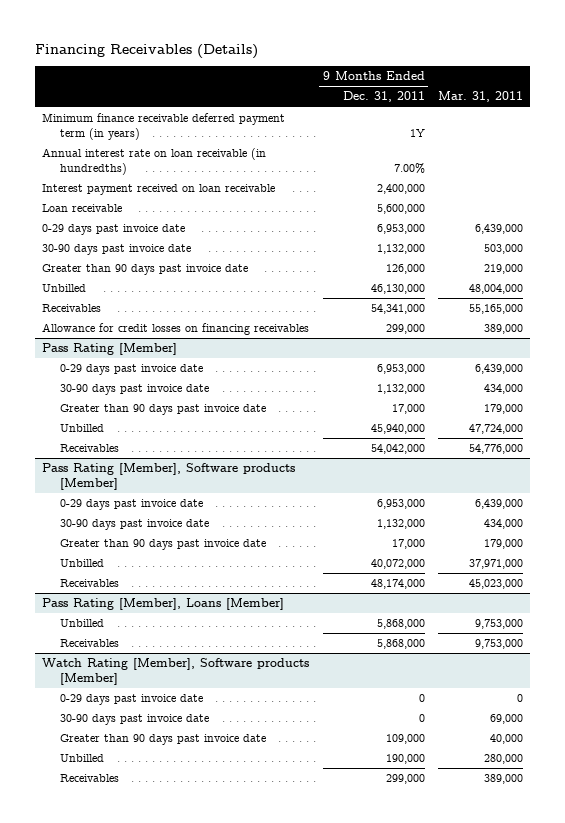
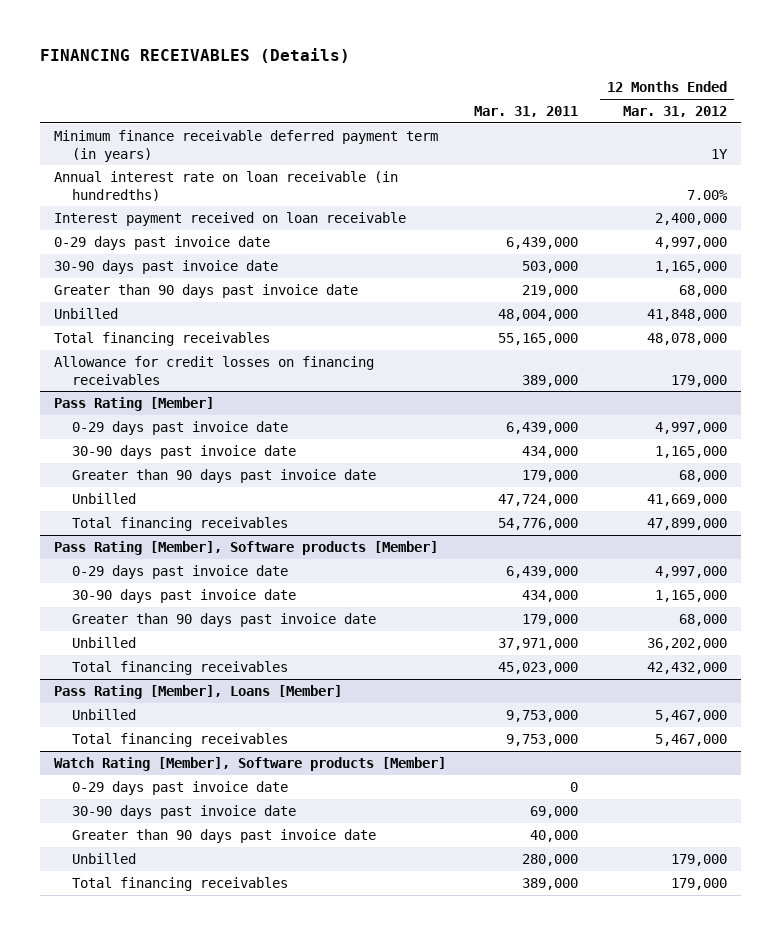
- Financing Receivables (Details)
+ FINANCING RECEIVABLES (Details)
- | 9 Months Ended Dec. 31, 2011 | Mar. 31, 2011
+ | Mar. 31, 2011 | 12 Months Ended Mar. 31, 2012
- Loan receivable | 5,600,000 |
- Receivables | 54,341,000 | 55,165,000
+ Total financing receivables | 55,165,000 | 48,078,000
@ Pass Rating [Member]
- Receivables | 54,042,000 | 54,776,000
+ Total financing receivables | 54,776,000 | 47,899,000
@ Pass Rating [Member], Software products [Member]
- Receivables | 48,174,000 | 45,023,000
+ Total financing receivables | 45,023,000 | 42,432,000
@ Pass Rating [Member], Loans [Member]
- Receivables | 5,868,000 | 9,753,000
+ Total financing receivables | 9,753,000 | 5,467,000
@ Watch Rating [Member], Software products [Member]
- Receivables | 299,000 | 389,000
+ Total financing receivables | 389,000 | 179,000

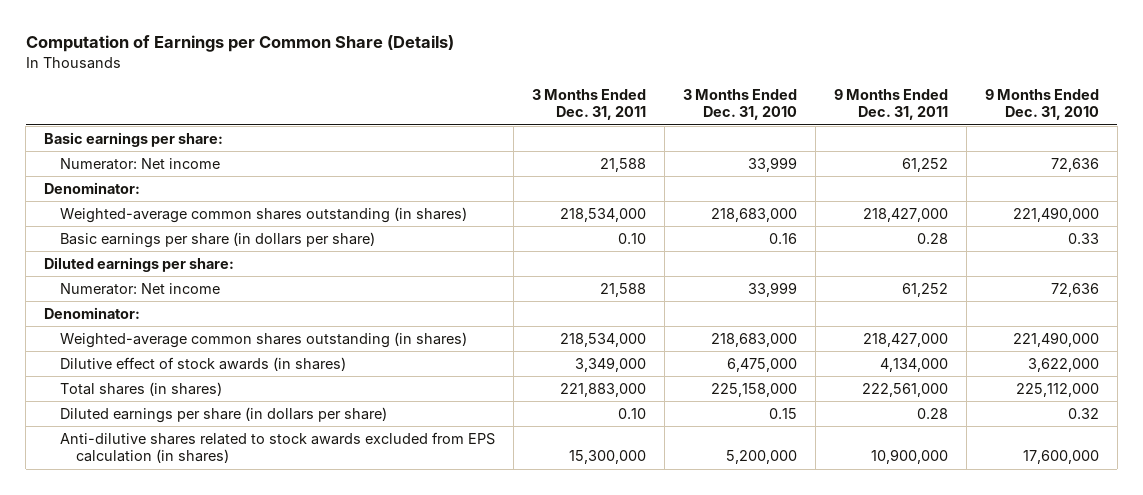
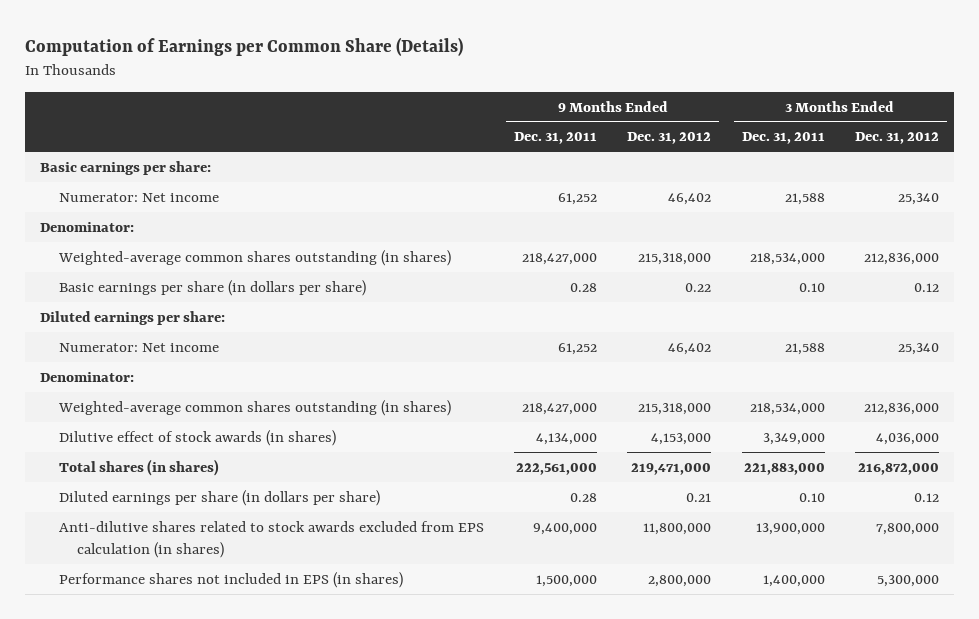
- | 3 Months Ended Dec. 31, 2011 | 3 Months Ended Dec. 31, 2010 | 9 Months Ended Dec. 31, 2011 | 9 Months Ended Dec. 31, 2010
+ | 9 Months Ended Dec. 31, 2011 | 9 Months Ended Dec. 31, 2012 | 3 Months Ended Dec. 31, 2011 | 3 Months Ended Dec. 31, 2012
- Anti-dilutive shares related to stock awards excluded from EPS calculation (in shares) | 15,300,000 | 5,200,000 | 10,900,000 | 17,600,000
+ Anti-dilutive shares related to stock awards excluded from EPS calculation (in shares) | 9,400,000 | 11,800,000 | 13,900,000 | 7,800,000
+ Performance shares not included in EPS (in shares) | 1,500,000 | 2,800,000 | 1,400,000 | 5,300,000

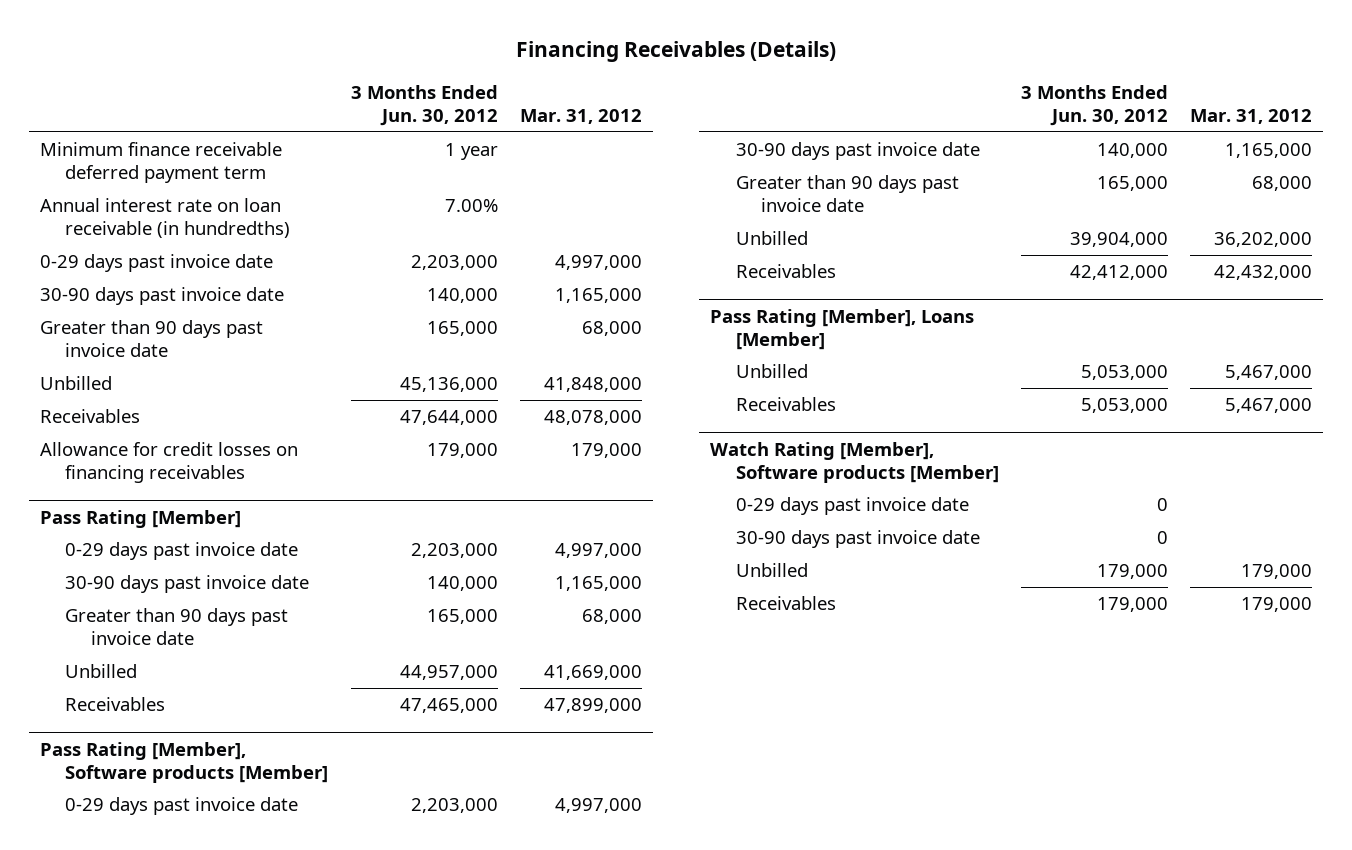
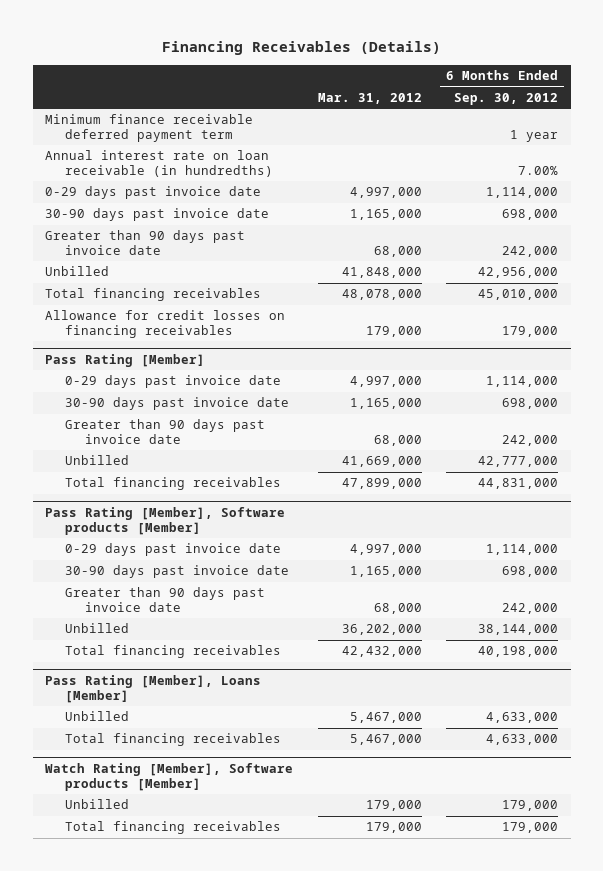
- | 3 Months Ended Jun. 30, 2012 | Mar. 31, 2012
+ | Mar. 31, 2012 | 6 Months Ended Sep. 30, 2012
- Receivables | 47,644,000 | 48,078,000
+ Total financing receivables | 48,078,000 | 45,010,000
@ Pass Rating [Member]
- Receivables | 47,465,000 | 47,899,000
+ Total financing receivables | 47,899,000 | 44,831,000
@ Pass Rating [Member], Software products [Member]
- Receivables | 42,412,000 | 42,432,000
+ Total financing receivables | 42,432,000 | 40,198,000
@ Pass Rating [Member], Loans [Member]
- Receivables | 5,053,000 | 5,467,000
+ Total financing receivables | 5,467,000 | 4,633,000
@ Watch Rating [Member], Software products [Member]
- 0-29 days past invoice date | 0 |
- 30-90 days past invoice date | 0 |
- Receivables | 179,000 | 179,000
+ Total financing receivables | 179,000 | 179,000

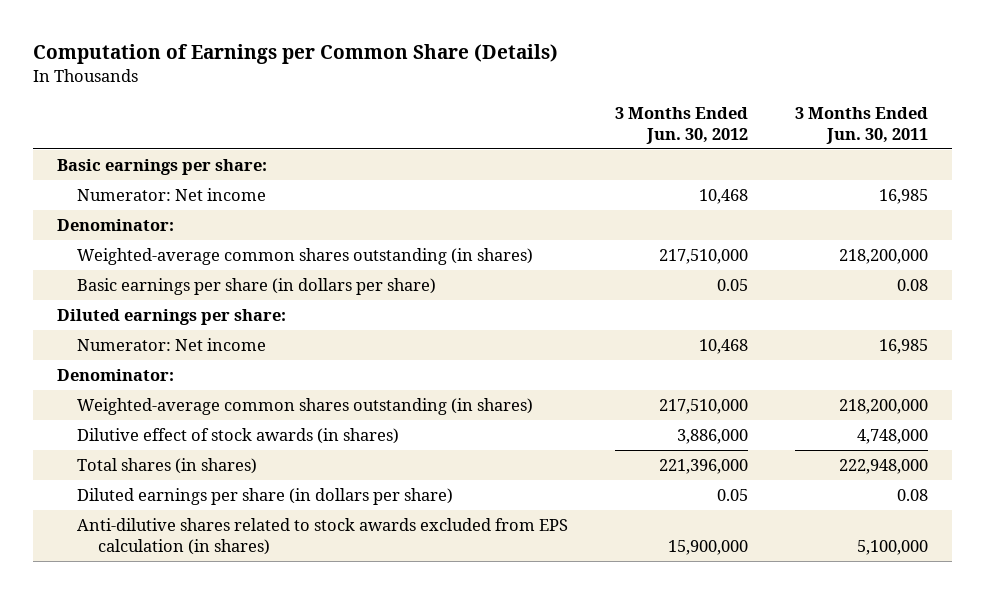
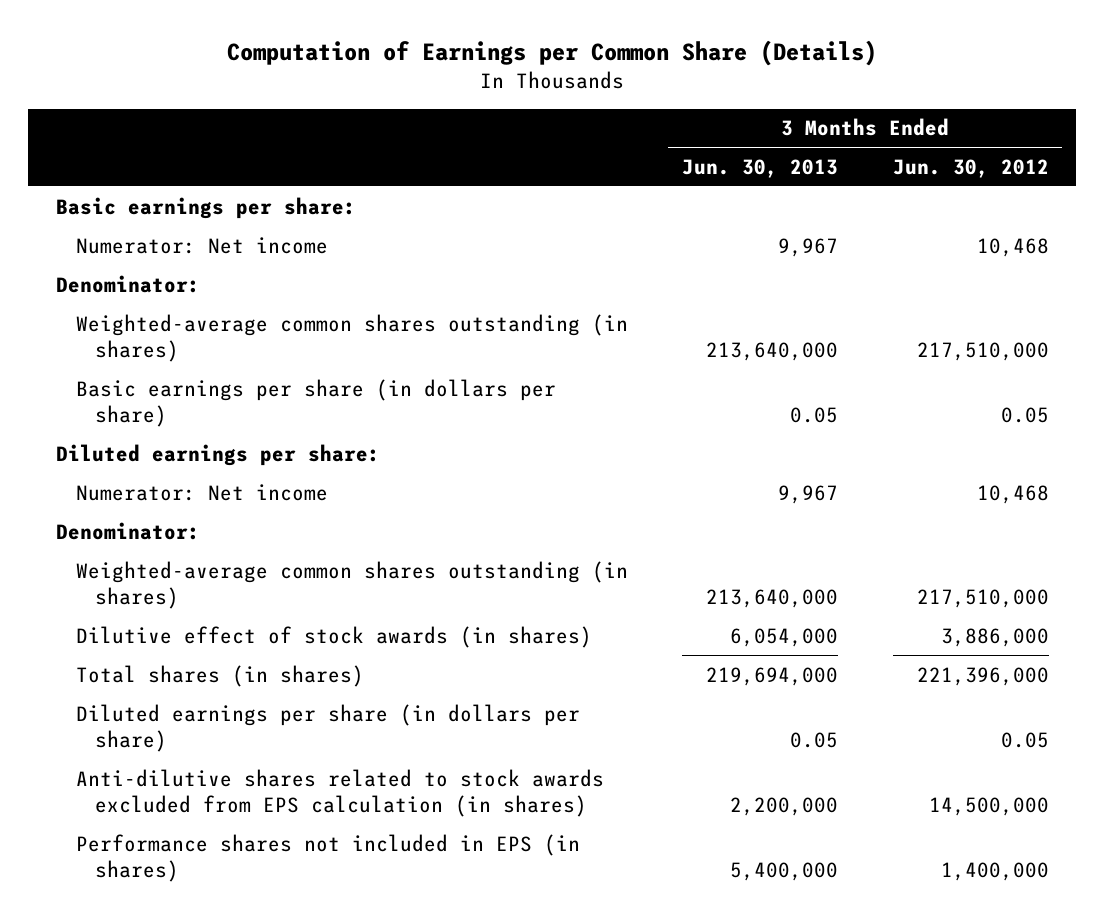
- | 3 Months Ended Jun. 30, 2012 | 3 Months Ended Jun. 30, 2011
+ | 3 Months Ended Jun. 30, 2013 | 3 Months Ended Jun. 30, 2012
- Anti-dilutive shares related to stock awards excluded from EPS calculation (in shares) | 15,900,000 | 5,100,000
+ Anti-dilutive shares related to stock awards excluded from EPS calculation (in shares) | 2,200,000 | 14,500,000
+ Performance shares not included in EPS (in shares) | 5,400,000 | 1,400,000

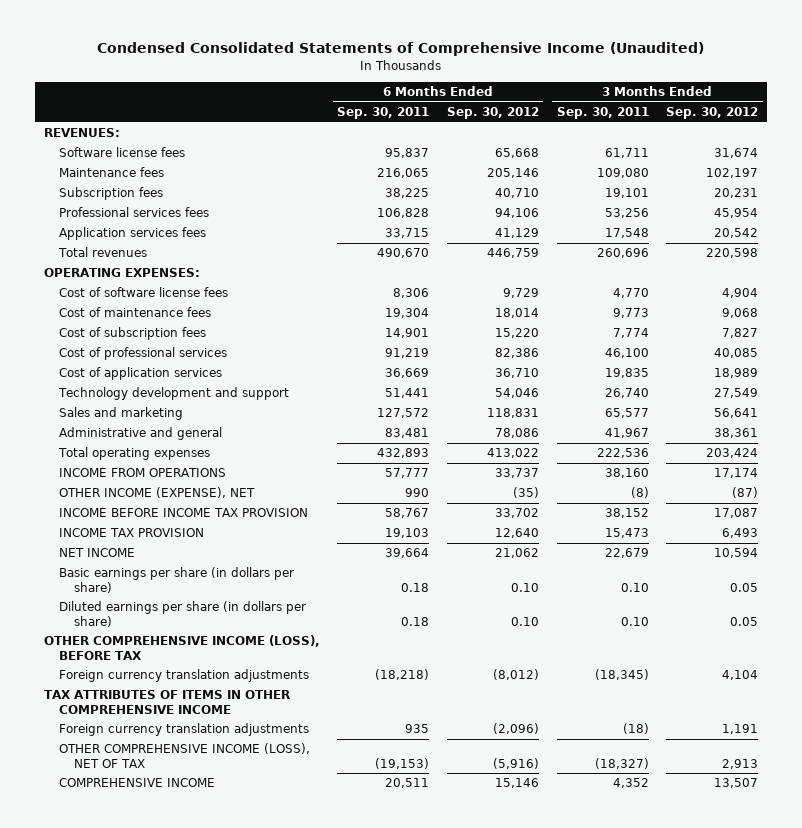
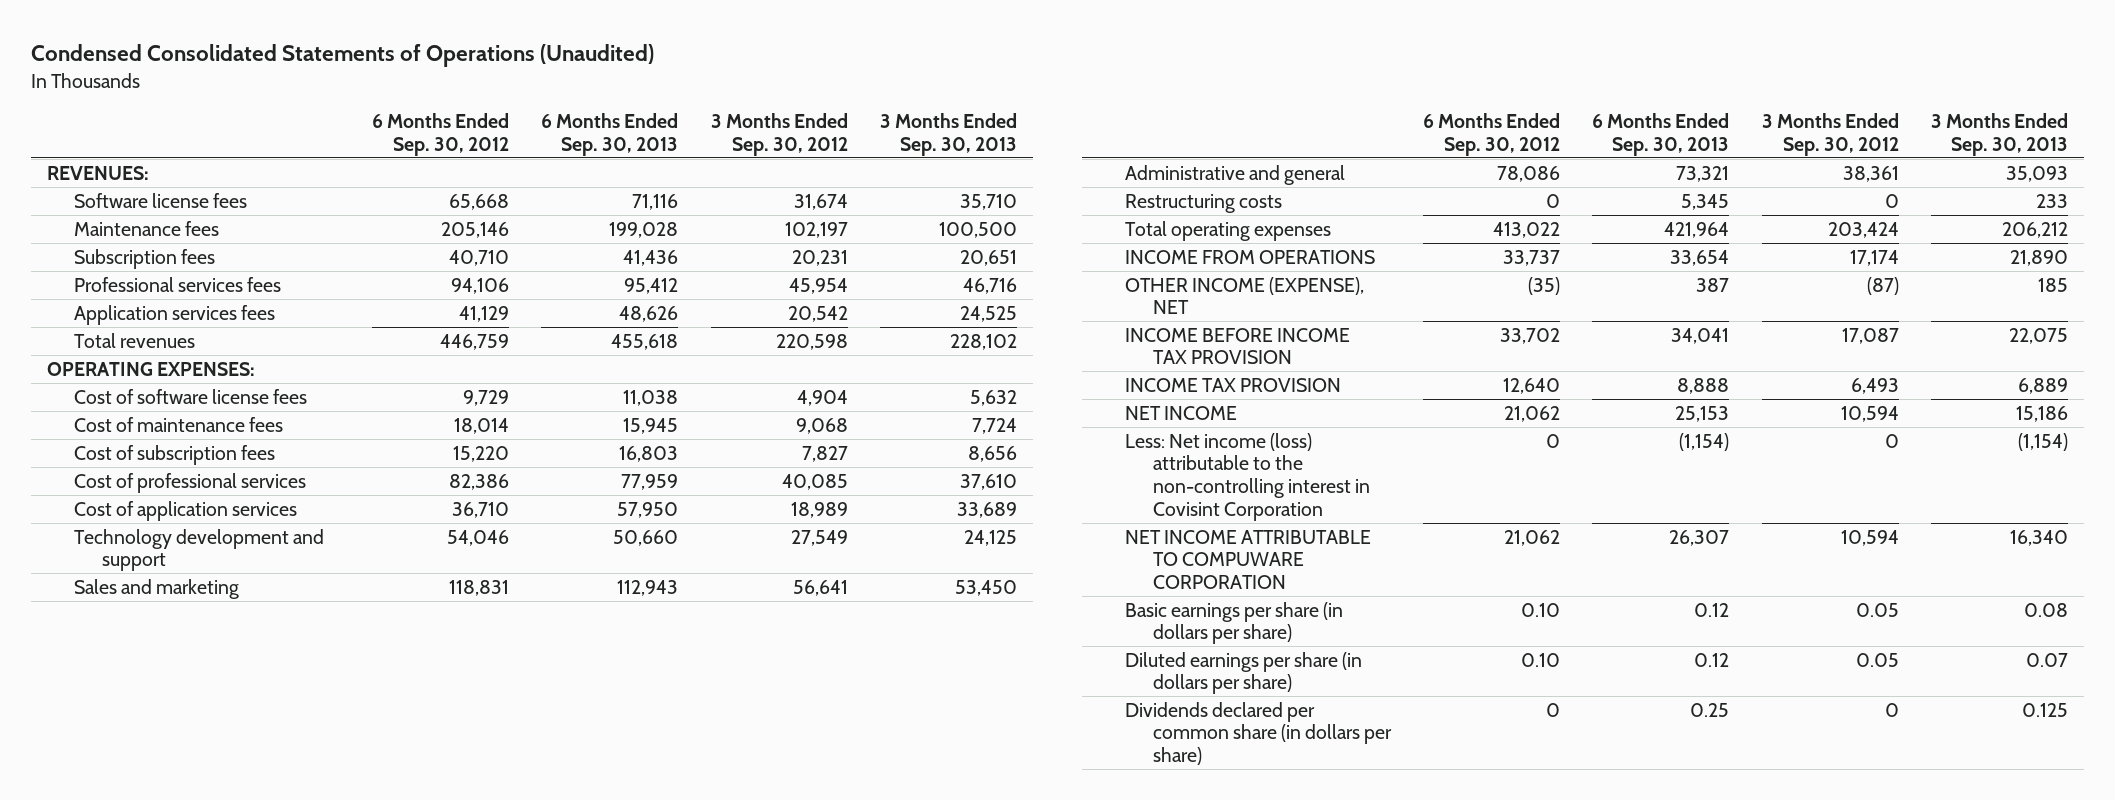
- Condensed Consolidated Statements of Comprehensive Income (Unaudited)
+ Condensed Consolidated Statements of Operations (Unaudited)
- | 6 Months Ended Sep. 30, 2011 | 6 Months Ended Sep. 30, 2012 | 3 Months Ended Sep. 30, 2011 | 3 Months Ended Sep. 30, 2012
+ | 6 Months Ended Sep. 30, 2012 | 6 Months Ended Sep. 30, 2013 | 3 Months Ended Sep. 30, 2012 | 3 Months Ended Sep. 30, 2013
+ Restructuring costs | 0 | 5,345 | 0 | 233
+ Less: Net income (loss) attributable to the non-controlling interest in Covisint Corporation | 0 | (1,154) | 0 | (1,154)
+ NET INCOME ATTRIBUTABLE TO COMPUWARE CORPORATION | 21,062 | 26,307 | 10,594 | 16,340
- OTHER COMPREHENSIVE INCOME (LOSS), BEFORE TAX
- Foreign currency translation adjustments | (18,218) | (8,012) | (18,345) | 4,104
- TAX ATTRIBUTES OF ITEMS IN OTHER COMPREHENSIVE INCOME
- Foreign currency translation adjustments | 935 | (2,096) | (18) | 1,191
- OTHER COMPREHENSIVE INCOME (LOSS), NET OF TAX | (19,153) | (5,916) | (18,327) | 2,913
- COMPREHENSIVE INCOME | 20,511 | 15,146 | 4,352 | 13,507
+ Dividends declared per common share (in dollars per share) | 0 | 0.25 | 0 | 0.125

